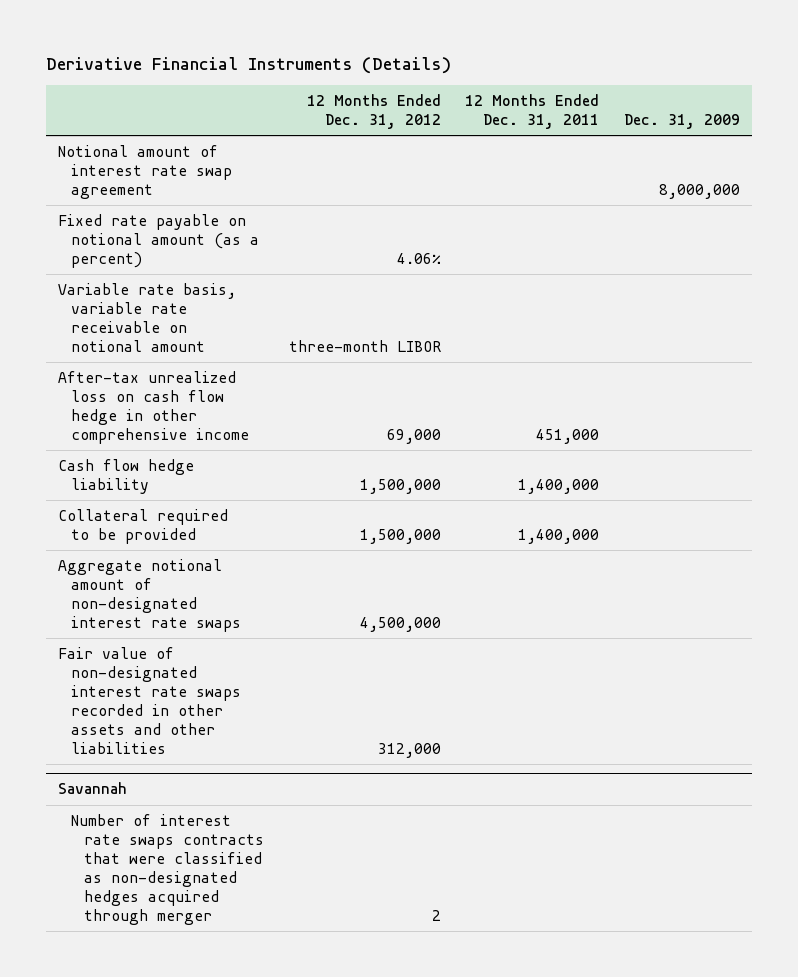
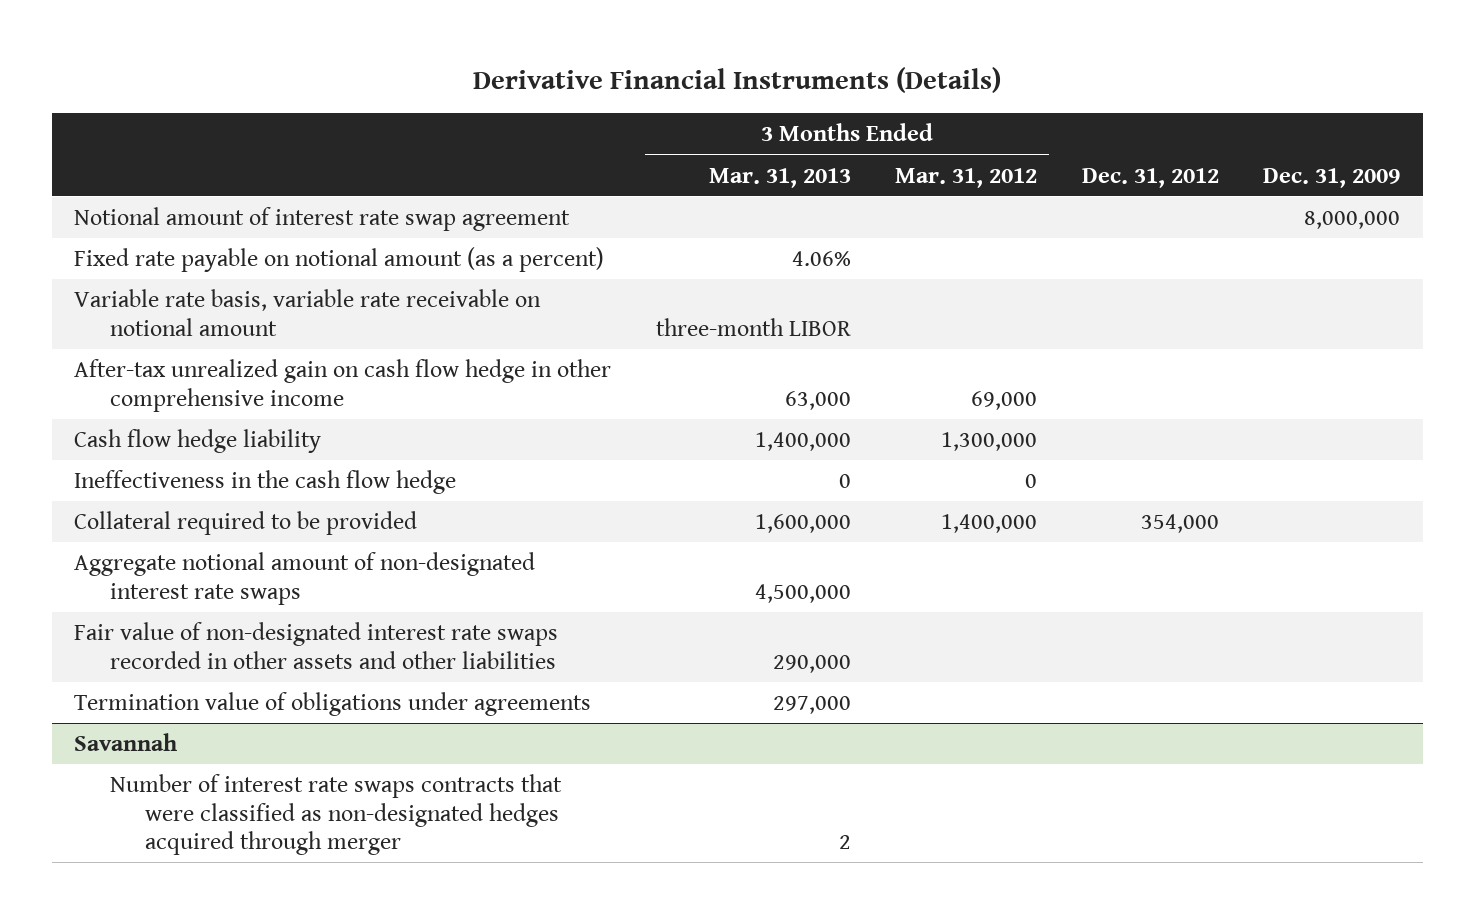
- | 12 Months Ended Dec. 31, 2012 | 12 Months Ended Dec. 31, 2011 | Dec. 31, 2009
+ | 3 Months Ended Mar. 31, 2013 | 3 Months Ended Mar. 31, 2012 | Dec. 31, 2012 | Dec. 31, 2009
- After-tax unrealized loss on cash flow hedge in other comprehensive income | 69,000 | 451,000 |
+ After-tax unrealized gain on cash flow hedge in other comprehensive income | 63,000 | 69,000 | |
+ Ineffectiveness in the cash flow hedge | 0 | 0 | |
+ Termination value of obligations under agreements | 297,000 | | |

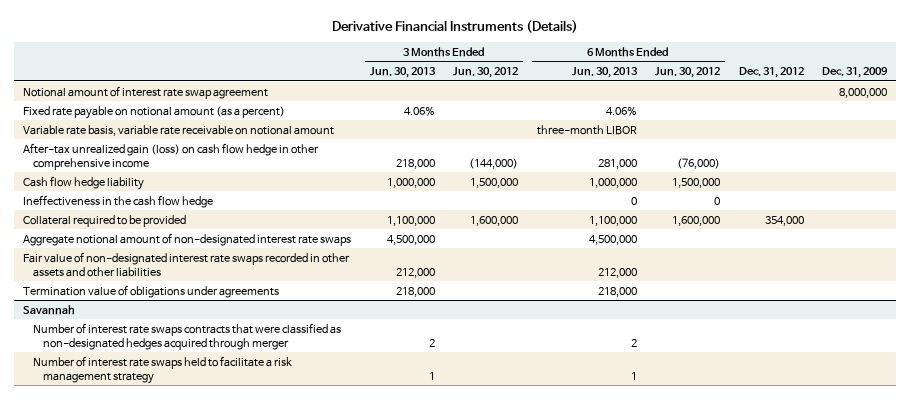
- | 3 Months Ended Mar. 31, 2013 | 3 Months Ended Mar. 31, 2012 | Dec. 31, 2012 | Dec. 31, 2009
+ | 3 Months Ended Jun. 30, 2013 | 3 Months Ended Jun. 30, 2012 | 6 Months Ended Jun. 30, 2013 | 6 Months Ended Jun. 30, 2012 | Dec. 31, 2012 | Dec. 31, 2009
- After-tax unrealized gain on cash flow hedge in other comprehensive income | 63,000 | 69,000 | |
+ After-tax unrealized gain (loss) on cash flow hedge in other comprehensive income | 218,000 | (144,000) | 281,000 | (76,000) | |
@ Savannah
+ Number of interest rate swaps held to facilitate a risk management strategy | 1 | | 1 | | |

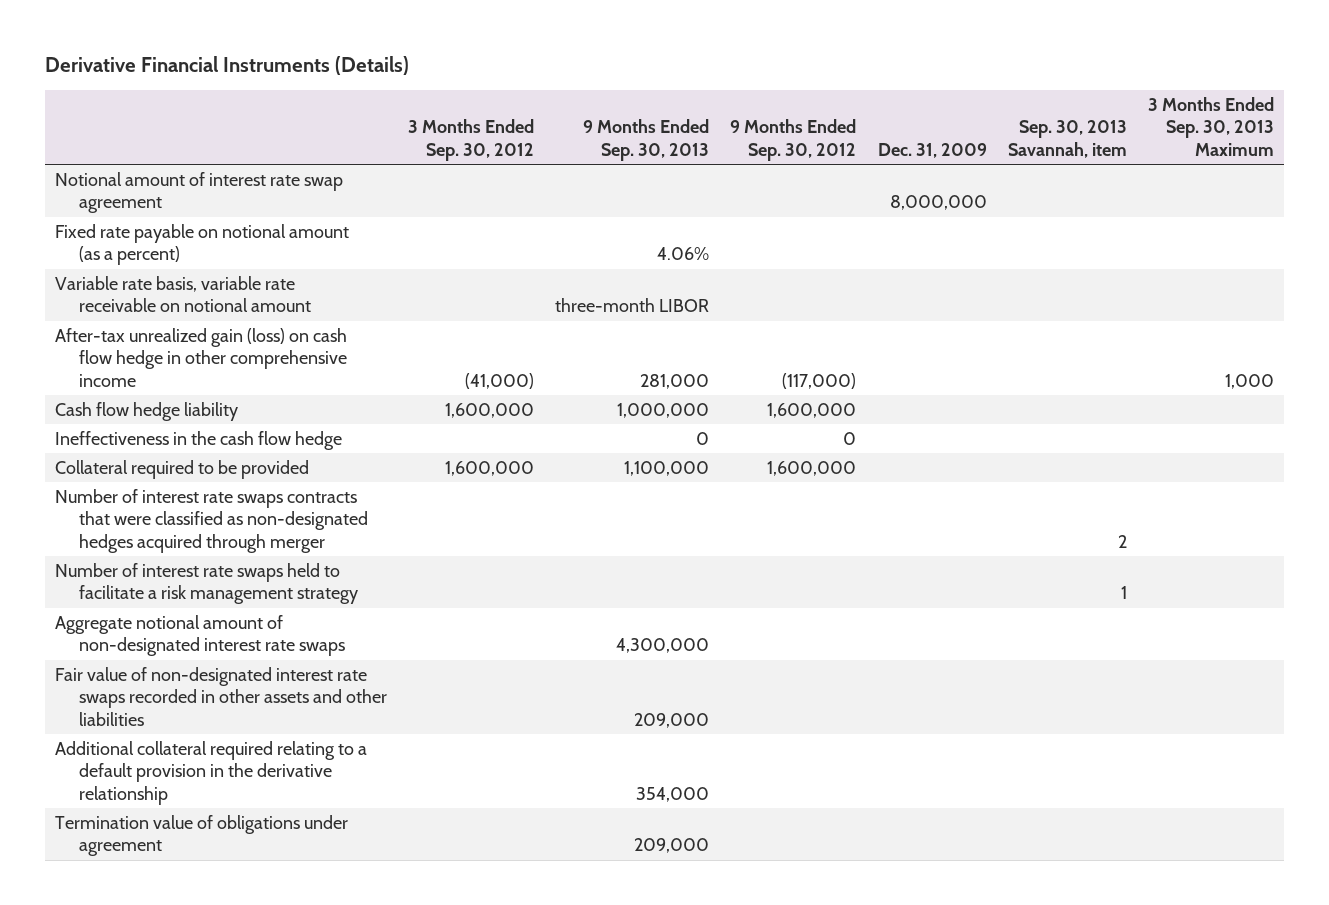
- | 3 Months Ended Jun. 30, 2013 | 3 Months Ended Jun. 30, 2012 | 6 Months Ended Jun. 30, 2013 | 6 Months Ended Jun. 30, 2012 | Dec. 31, 2012 | Dec. 31, 2009
+ | 3 Months Ended Sep. 30, 2012 | 9 Months Ended Sep. 30, 2013 | 9 Months Ended Sep. 30, 2012 | Dec. 31, 2009 | Sep. 30, 2013 Savannah, item | 3 Months Ended Sep. 30, 2013 Maximum
+ Number of interest rate swaps contracts that were classified as non-designated hedges acquired through merger | | | | | 2 |
+ Number of interest rate swaps held to facilitate a risk management strategy | | | | | 1 |
- Termination value of obligations under agreements | 218,000 | | 218,000 | | |
- Savannah
- Number of interest rate swaps contracts that were classified as non-designated hedges acquired through merger | 2 | | 2 | | |
- Number of interest rate swaps held to facilitate a risk management strategy | 1 | | 1 | | |
+ Additional collateral required relating to a default provision in the derivative relationship | | 354,000 | | | |
+ Termination value of obligations under agreement | | 209,000 | | | |

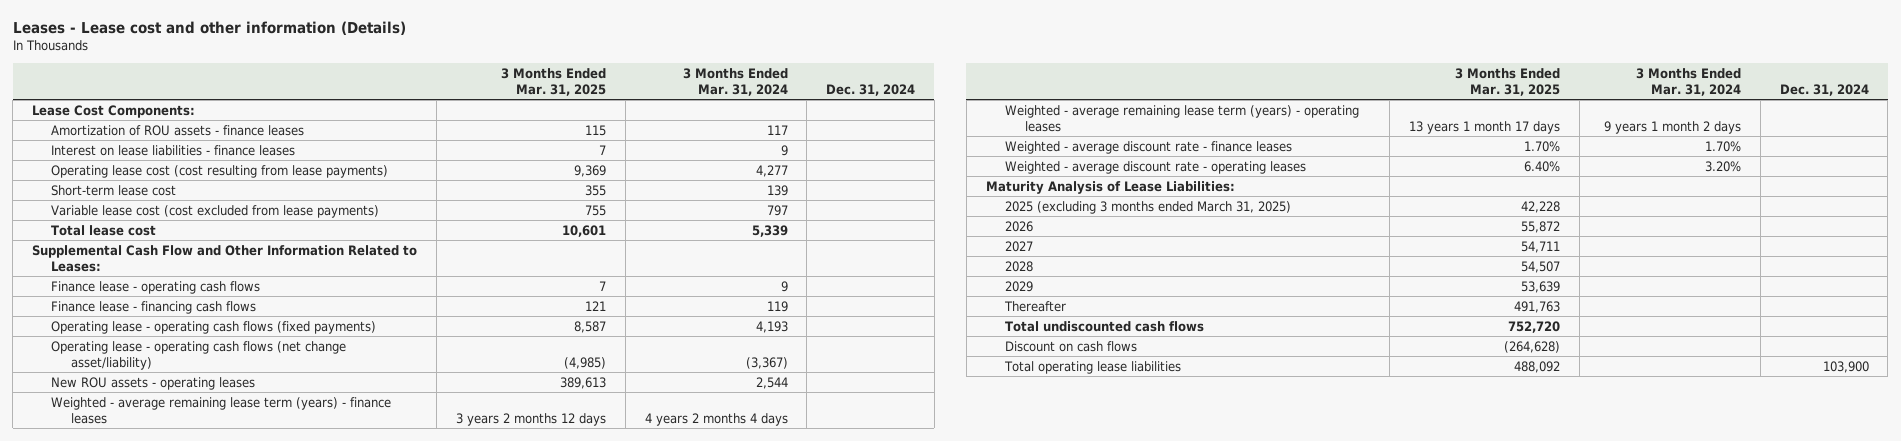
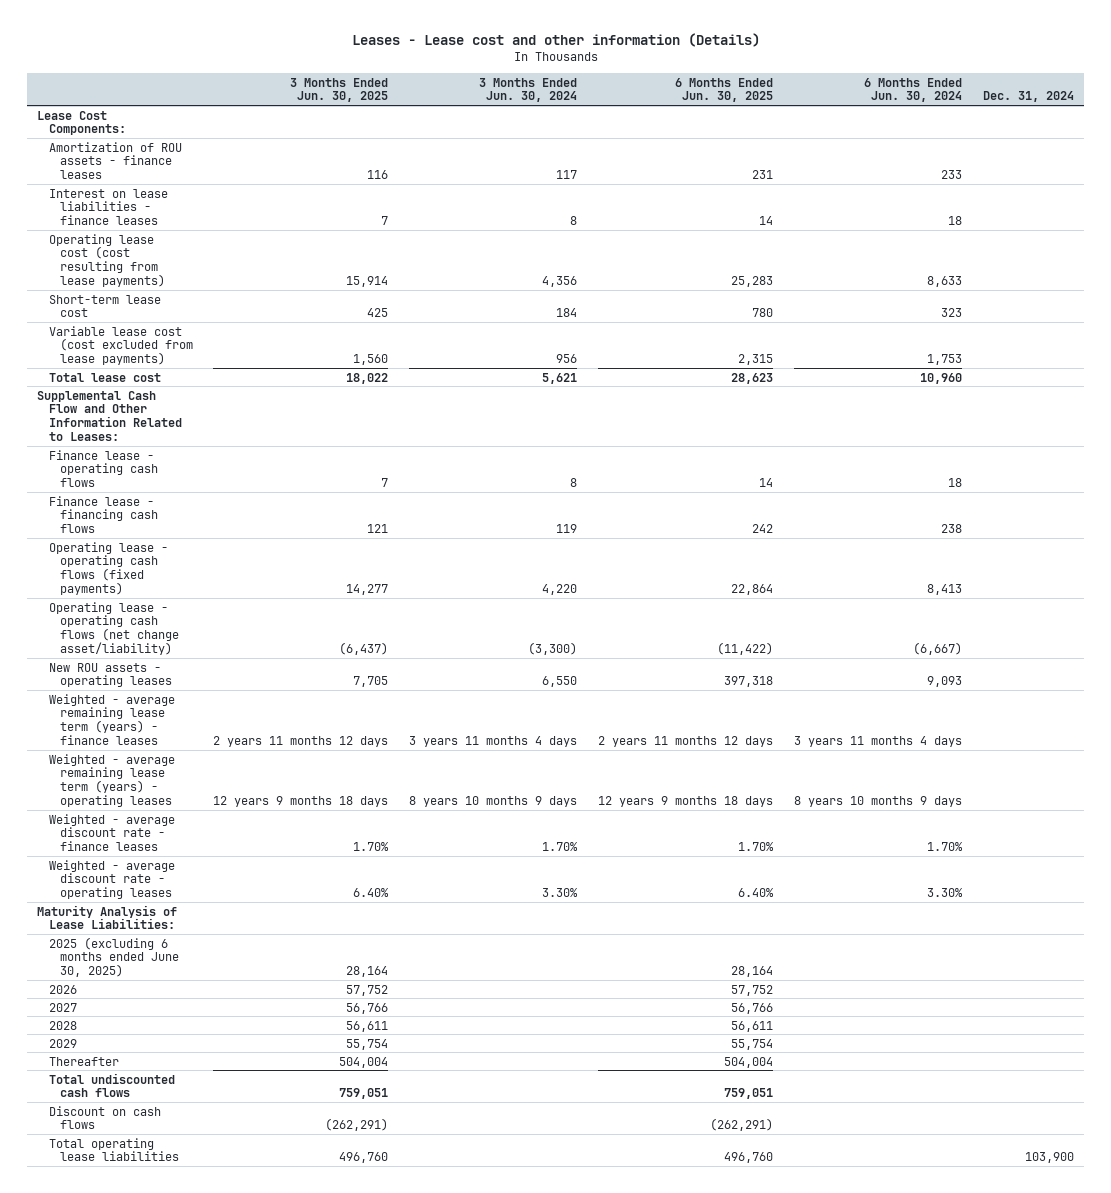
- | 3 Months Ended Mar. 31, 2025 | 3 Months Ended Mar. 31, 2024 | Dec. 31, 2024
+ | 3 Months Ended Jun. 30, 2025 | 3 Months Ended Jun. 30, 2024 | 6 Months Ended Jun. 30, 2025 | 6 Months Ended Jun. 30, 2024 | Dec. 31, 2024
- 2025 (excluding 3 months ended March 31, 2025) | 42,228 | |
+ 2025 (excluding 6 months ended June 30, 2025) | 28,164 | | 28,164 | |

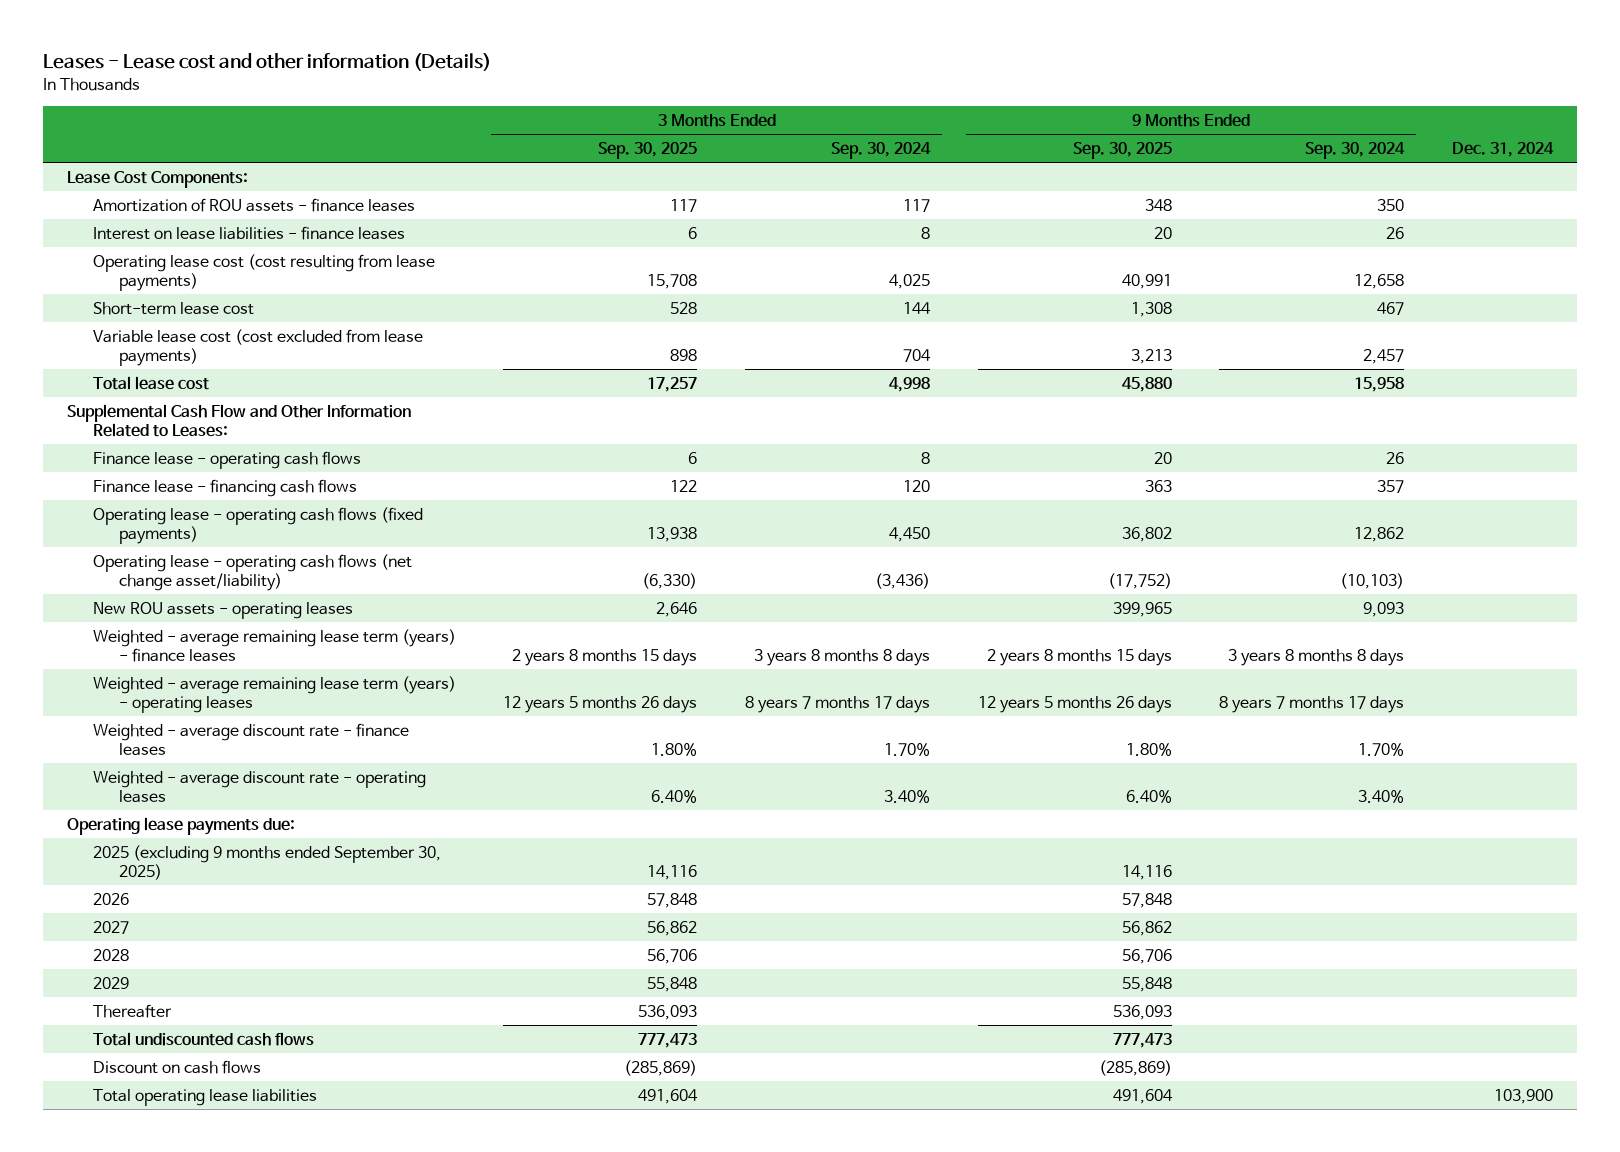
- | 3 Months Ended Jun. 30, 2025 | 3 Months Ended Jun. 30, 2024 | 6 Months Ended Jun. 30, 2025 | 6 Months Ended Jun. 30, 2024 | Dec. 31, 2024
+ | 3 Months Ended Sep. 30, 2025 | 3 Months Ended Sep. 30, 2024 | 9 Months Ended Sep. 30, 2025 | 9 Months Ended Sep. 30, 2024 | Dec. 31, 2024
- Maturity Analysis of Lease Liabilities:
- 2025 (excluding 6 months ended June 30, 2025) | 28,164 | | 28,164 | |
+ Operating lease payments due:
+ 2025 (excluding 9 months ended September 30, 2025) | 14,116 | | 14,116 | |

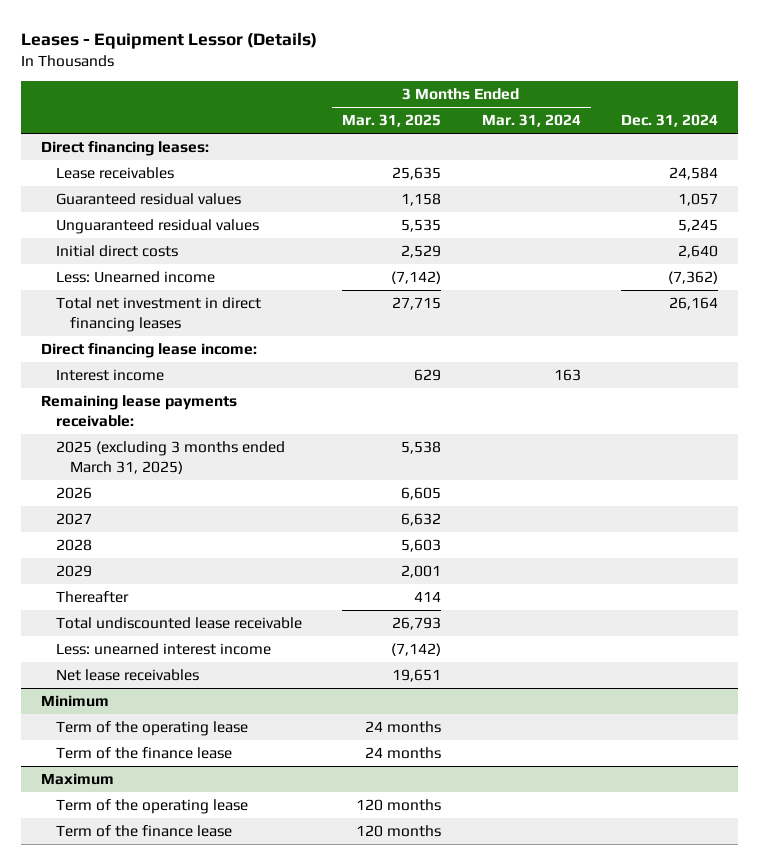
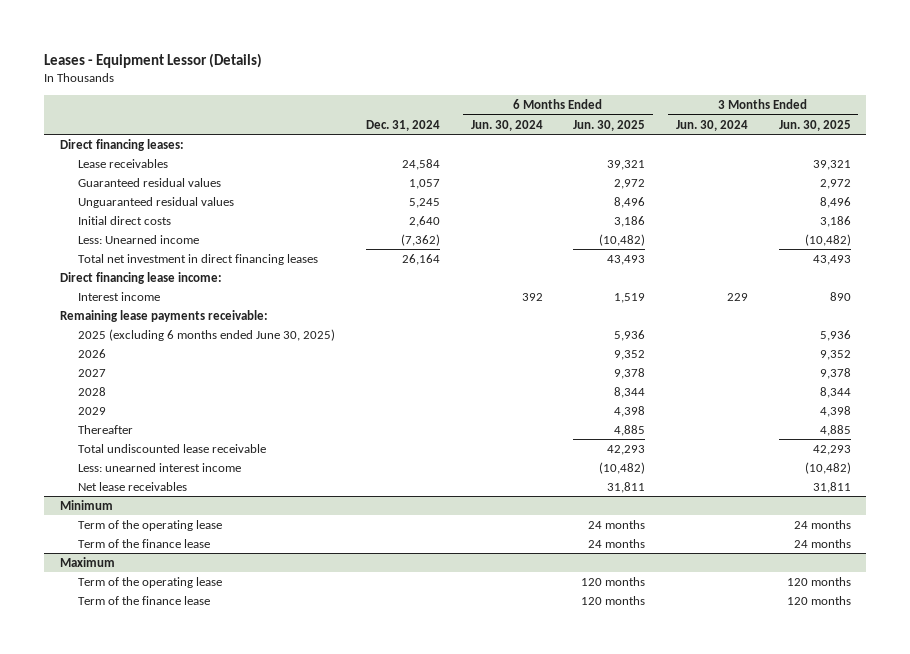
- | 3 Months Ended Mar. 31, 2025 | 3 Months Ended Mar. 31, 2024 | Dec. 31, 2024
+ | Dec. 31, 2024 | 6 Months Ended Jun. 30, 2024 | 6 Months Ended Jun. 30, 2025 | 3 Months Ended Jun. 30, 2024 | 3 Months Ended Jun. 30, 2025
- 2025 (excluding 3 months ended March 31, 2025) | 5,538 | |
+ 2025 (excluding 6 months ended June 30, 2025) | | | 5,936 | | 5,936

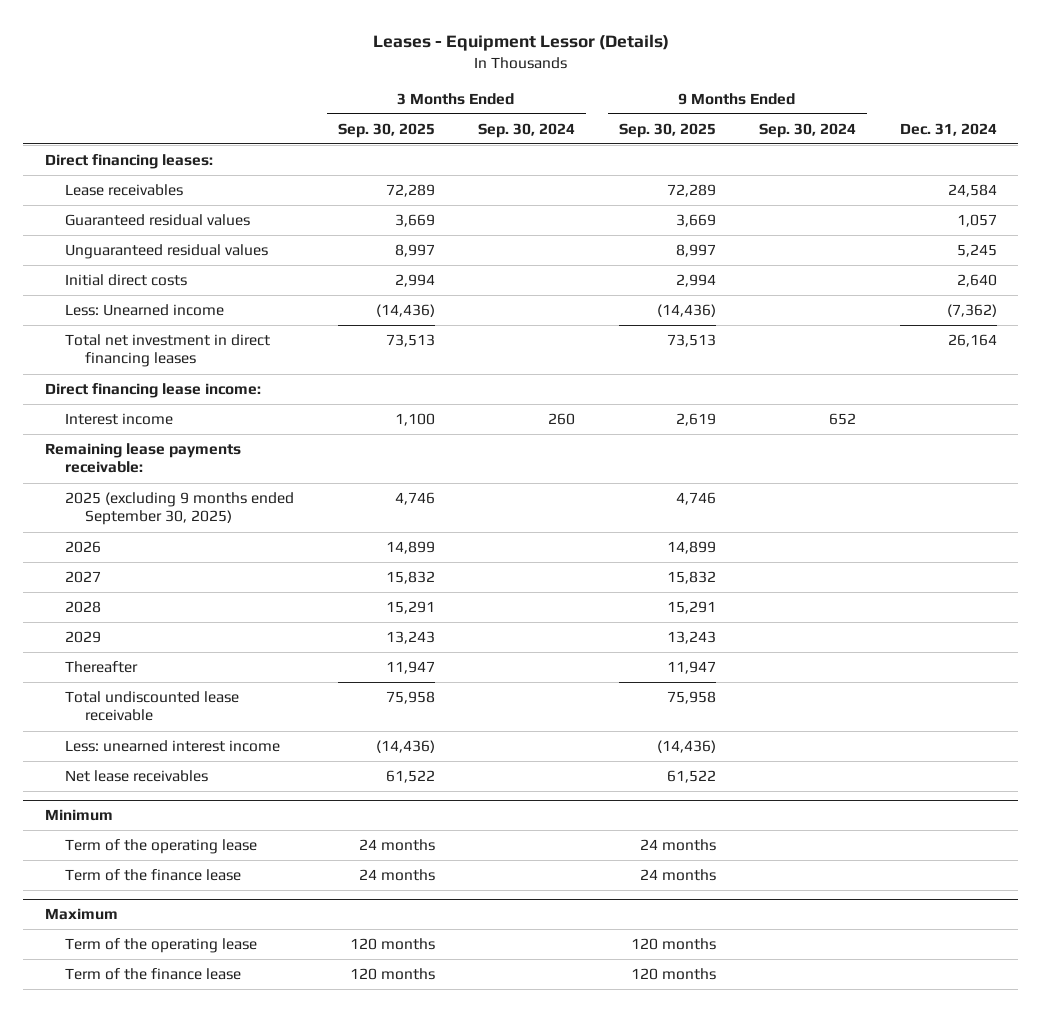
- | Dec. 31, 2024 | 6 Months Ended Jun. 30, 2024 | 6 Months Ended Jun. 30, 2025 | 3 Months Ended Jun. 30, 2024 | 3 Months Ended Jun. 30, 2025
+ | 3 Months Ended Sep. 30, 2025 | 3 Months Ended Sep. 30, 2024 | 9 Months Ended Sep. 30, 2025 | 9 Months Ended Sep. 30, 2024 | Dec. 31, 2024
- 2025 (excluding 6 months ended June 30, 2025) | | | 5,936 | | 5,936
+ 2025 (excluding 9 months ended September 30, 2025) | 4,746 | | 4,746 | |

